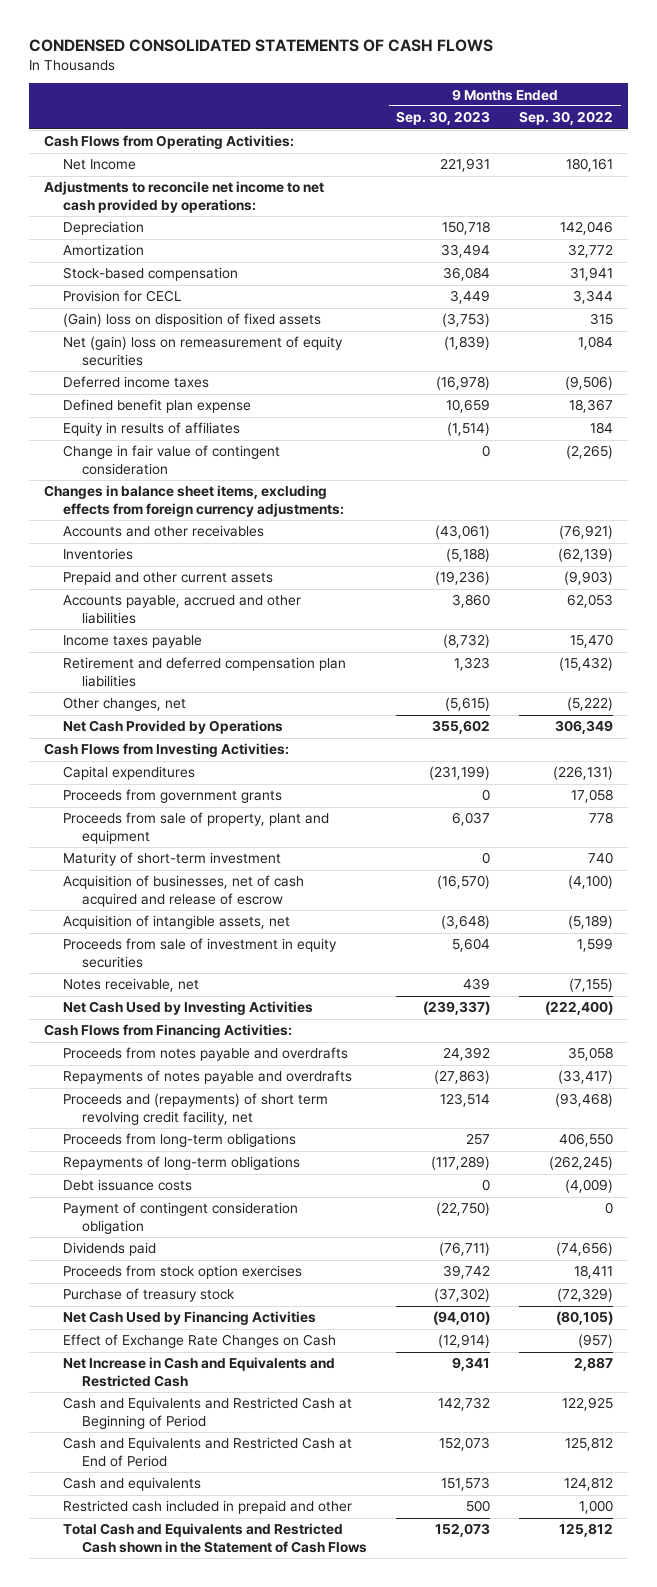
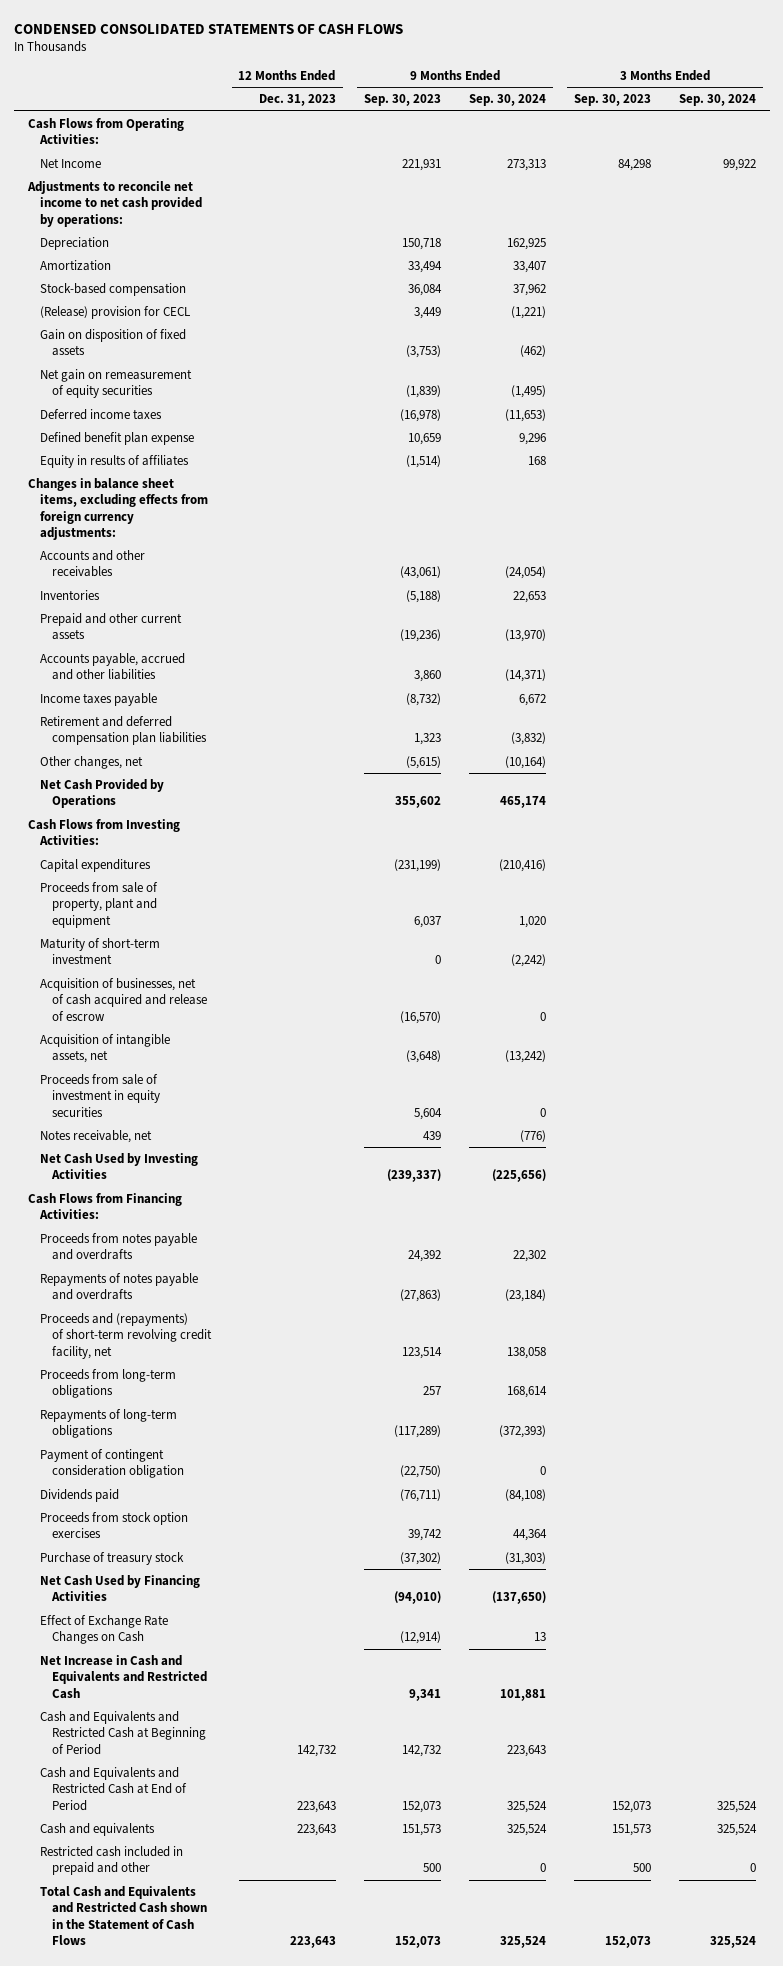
- | 9 Months Ended Sep. 30, 2023 | 9 Months Ended Sep. 30, 2022
+ | 12 Months Ended Dec. 31, 2023 | 9 Months Ended Sep. 30, 2023 | 9 Months Ended Sep. 30, 2024 | 3 Months Ended Sep. 30, 2023 | 3 Months Ended Sep. 30, 2024
- Provision for CECL | 3,449 | 3,344
- (Gain) loss on disposition of fixed assets | (3,753) | 315
- Net (gain) loss on remeasurement of equity securities | (1,839) | 1,084
+ (Release) provision for CECL | | 3,449 | (1,221) | |
+ Gain on disposition of fixed assets | | (3,753) | (462) | |
+ Net gain on remeasurement of equity securities | | (1,839) | (1,495) | |
- Change in fair value of contingent consideration | 0 | (2,265)
- Proceeds from government grants | 0 | 17,058
- Proceeds and (repayments) of short term revolving credit facility, net | 123,514 | (93,468)
+ Proceeds and (repayments) of short-term revolving credit facility, net | | 123,514 | 138,058 | |
- Debt issuance costs | 0 | (4,009)

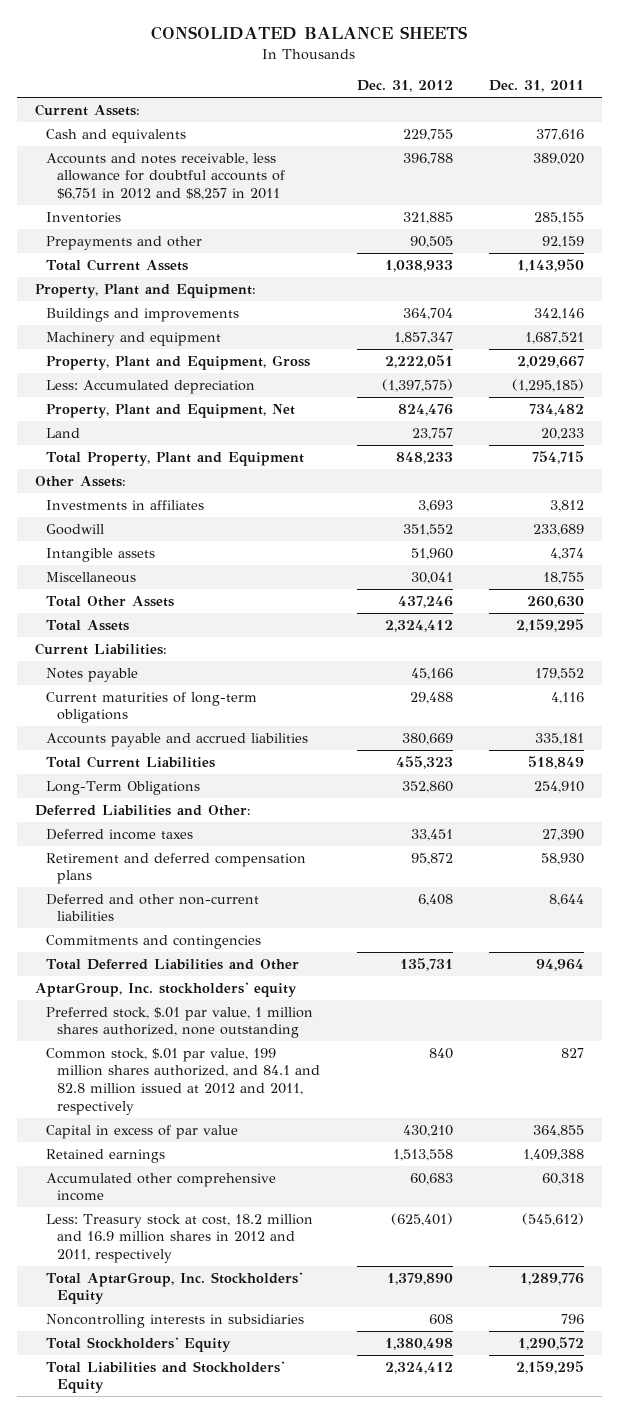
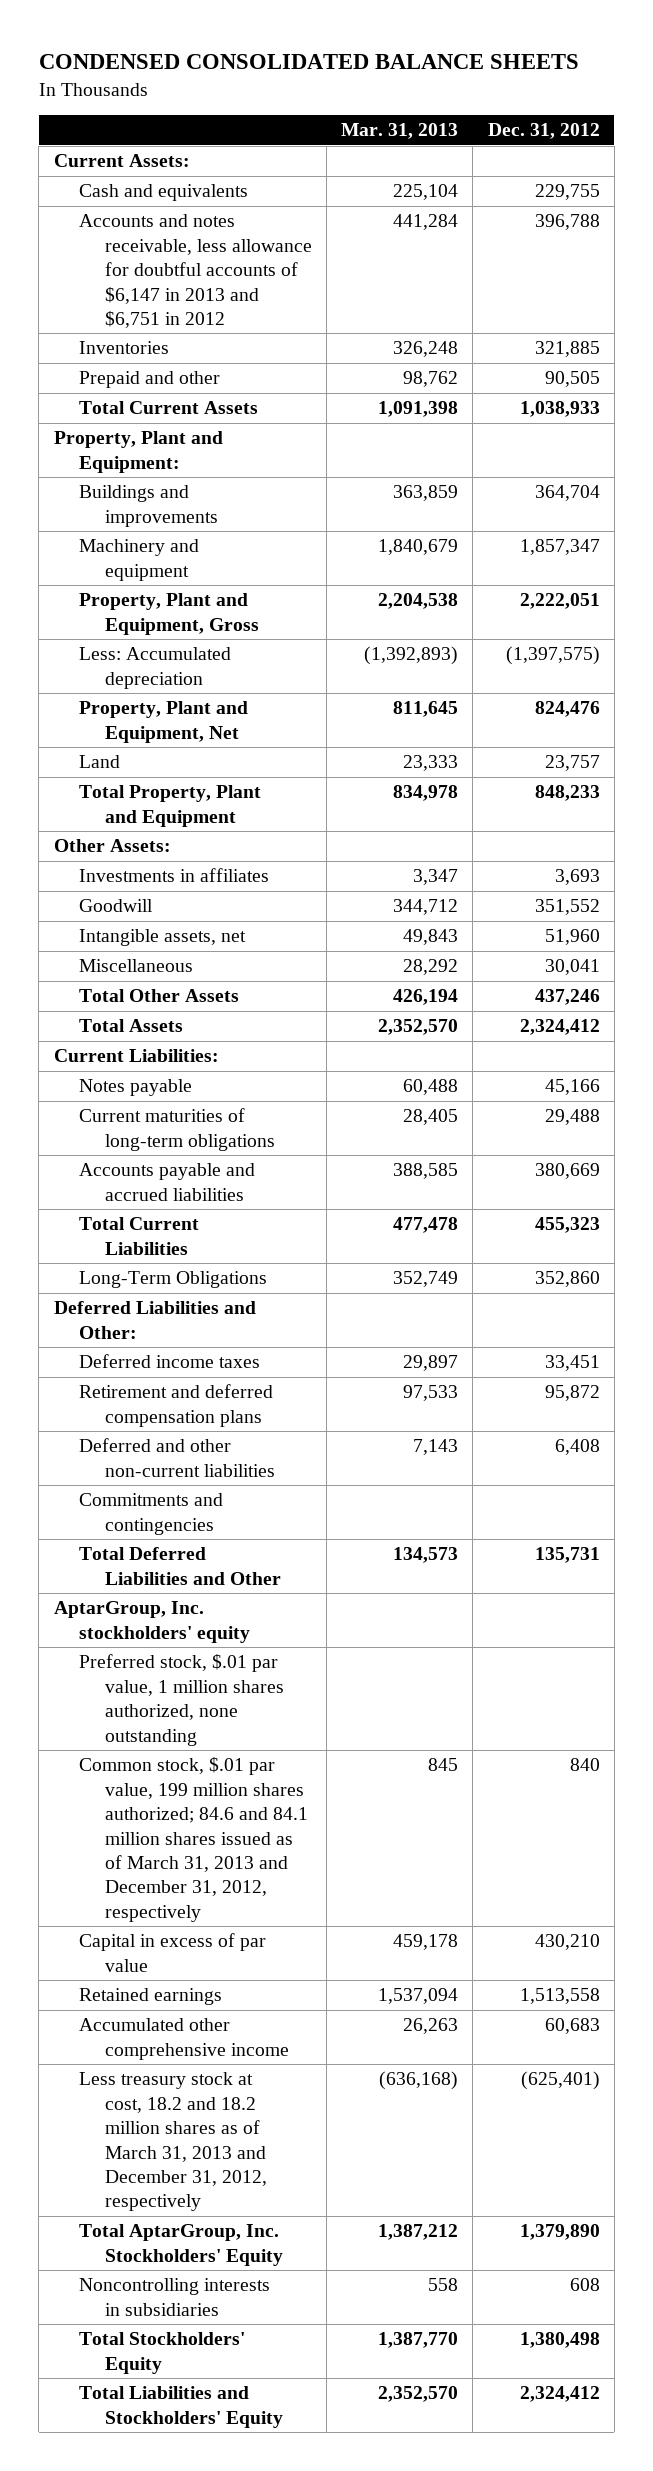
- CONSOLIDATED BALANCE SHEETS
+ CONDENSED CONSOLIDATED BALANCE SHEETS
- | Dec. 31, 2012 | Dec. 31, 2011
+ | Mar. 31, 2013 | Dec. 31, 2012
- Accounts and notes receivable, less allowance for doubtful accounts of $6,751 in 2012 and $8,257 in 2011 | 396,788 | 389,020
+ Accounts and notes receivable, less allowance for doubtful accounts of $6,147 in 2013 and $6,751 in 2012 | 441,284 | 396,788
- Prepayments and other | 90,505 | 92,159
+ Prepaid and other | 98,762 | 90,505
- Intangible assets | 51,960 | 4,374
+ Intangible assets, net | 49,843 | 51,960
- Common stock, $.01 par value, 199 million shares authorized, and 84.1 and 82.8 million issued at 2012 and 2011, respectively | 840 | 827
+ Common stock, $.01 par value, 199 million shares authorized; 84.6 and 84.1 million shares issued as of March 31, 2013 and December 31, 2012, respectively | 845 | 840
- Less: Treasury stock at cost, 18.2 million and 16.9 million shares in 2012 and 2011, respectively | (625,401) | (545,612)
+ Less treasury stock at cost, 18.2 and 18.2 million shares as of March 31, 2013 and December 31, 2012, respectively | (636,168) | (625,401)

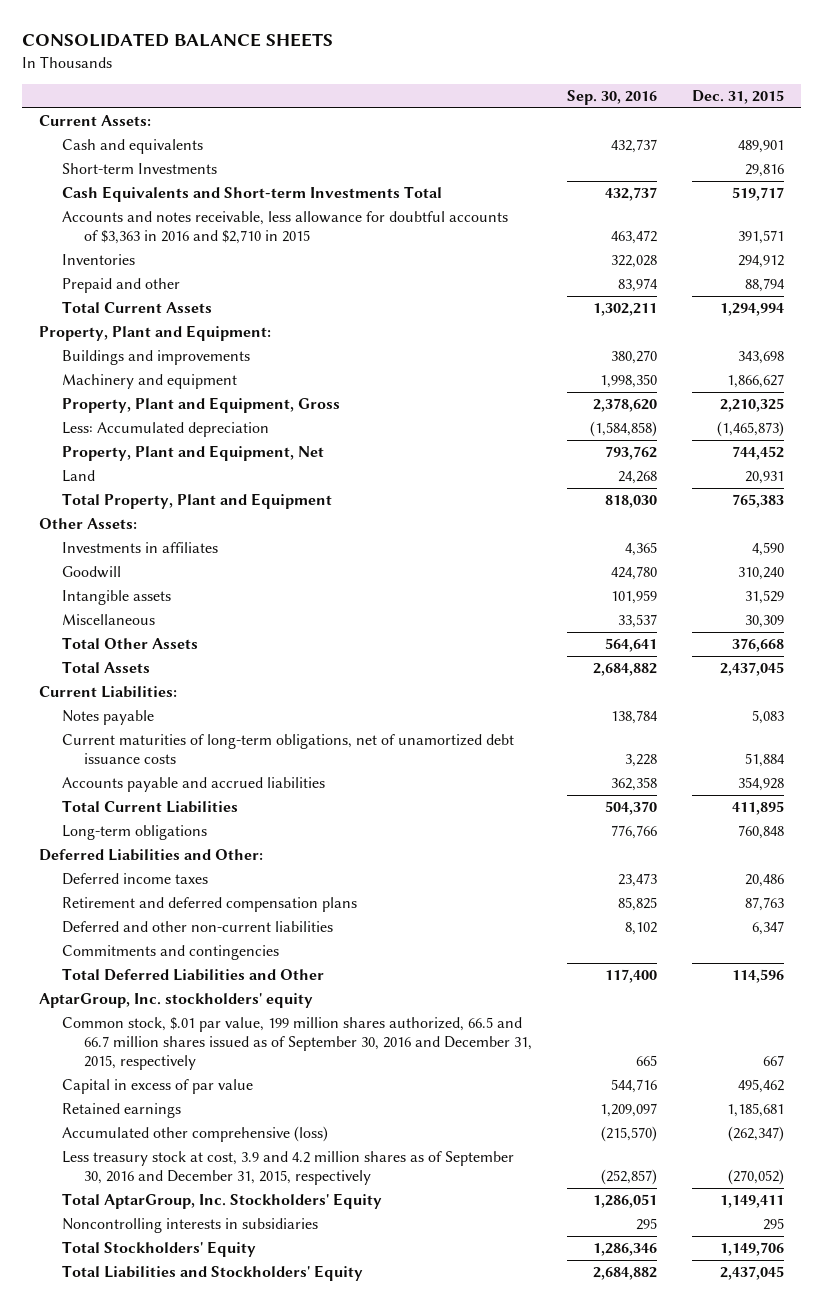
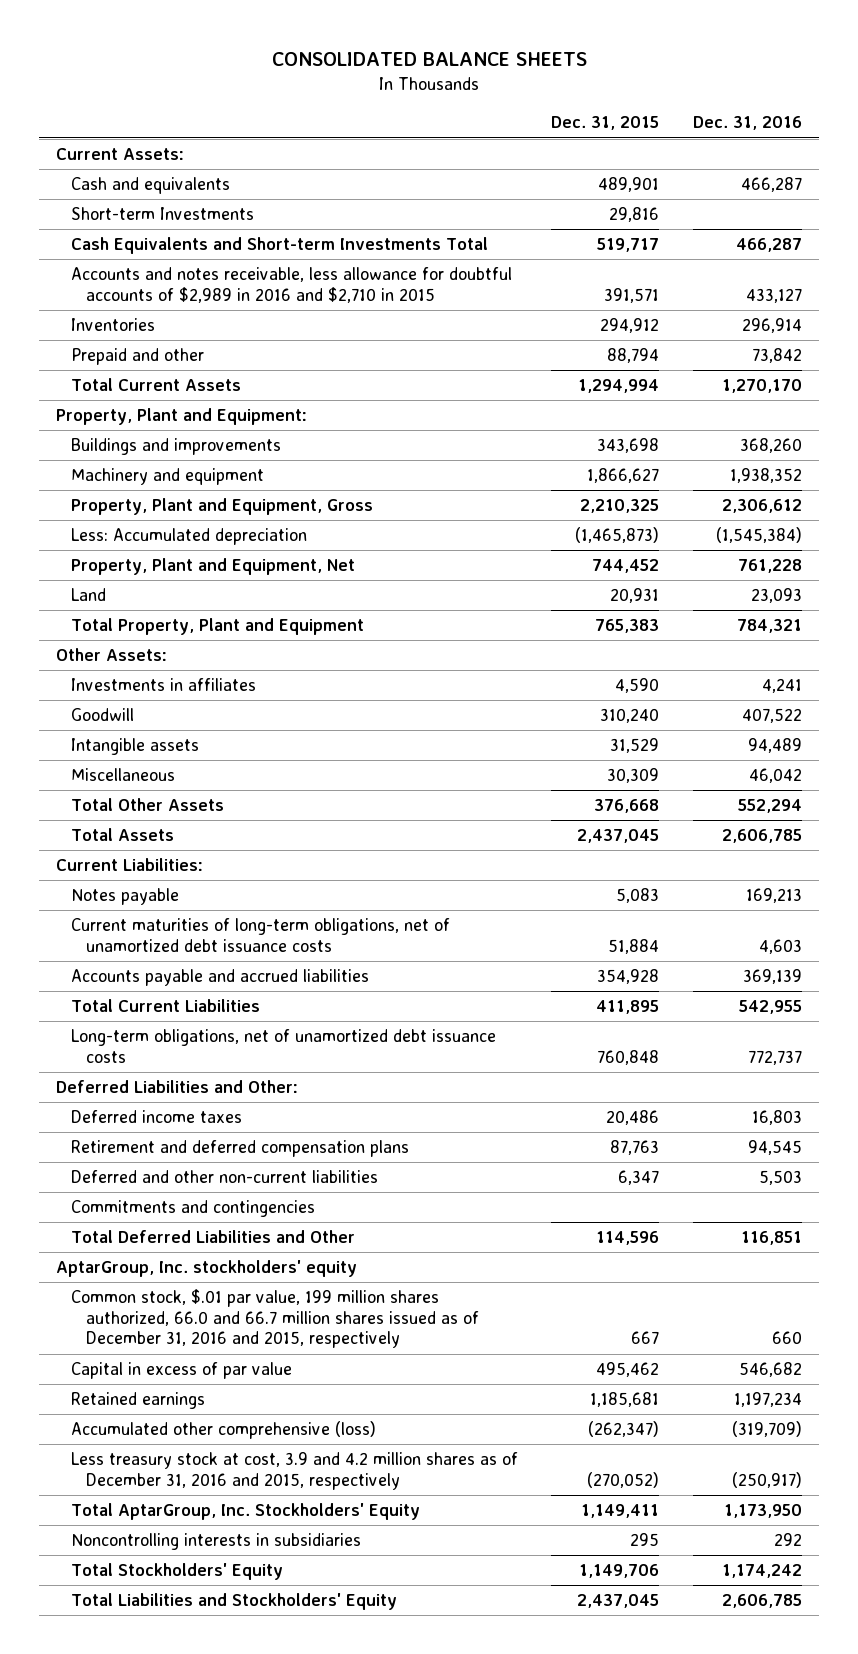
- | Sep. 30, 2016 | Dec. 31, 2015
+ | Dec. 31, 2015 | Dec. 31, 2016
- Accounts and notes receivable, less allowance for doubtful accounts of $3,363 in 2016 and $2,710 in 2015 | 463,472 | 391,571
+ Accounts and notes receivable, less allowance for doubtful accounts of $2,989 in 2016 and $2,710 in 2015 | 391,571 | 433,127
- Long-term obligations | 776,766 | 760,848
+ Long-term obligations, net of unamortized debt issuance costs | 760,848 | 772,737
- Common stock, $.01 par value, 199 million shares authorized, 66.5 and 66.7 million shares issued as of September 30, 2016 and December 31, 2015, respectively | 665 | 667
+ Common stock, $.01 par value, 199 million shares authorized, 66.0 and 66.7 million shares issued as of December 31, 2016 and 2015, respectively | 667 | 660
- Less treasury stock at cost, 3.9 and 4.2 million shares as of September 30, 2016 and December 31, 2015, respectively | (252,857) | (270,052)
+ Less treasury stock at cost, 3.9 and 4.2 million shares as of December 31, 2016 and 2015, respectively | (270,052) | (250,917)

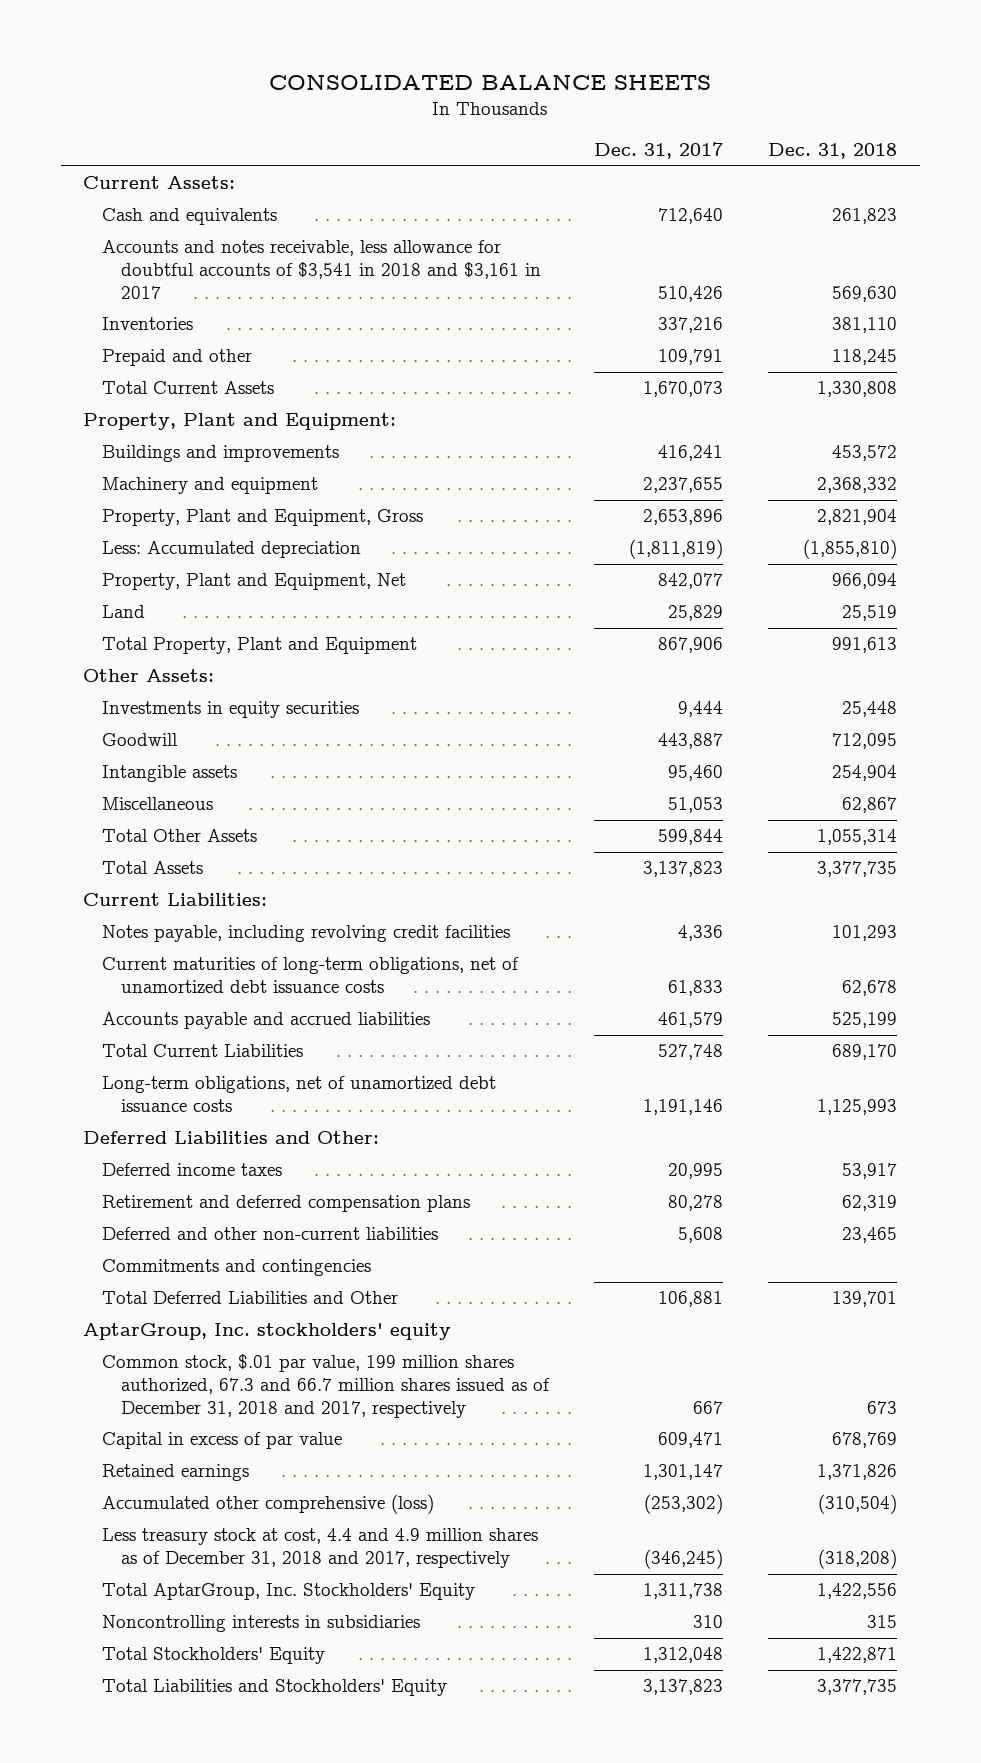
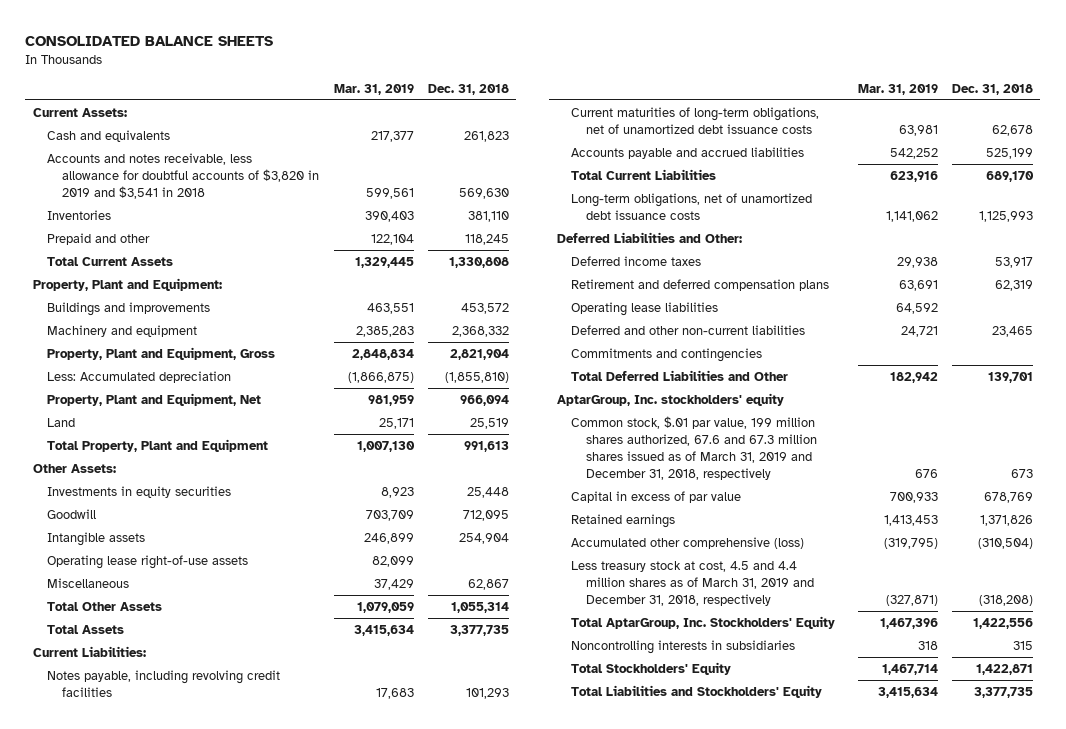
- | Dec. 31, 2017 | Dec. 31, 2018
+ | Mar. 31, 2019 | Dec. 31, 2018
- Accounts and notes receivable, less allowance for doubtful accounts of $3,541 in 2018 and $3,161 in 2017 | 510,426 | 569,630
+ Accounts and notes receivable, less allowance for doubtful accounts of $3,820 in 2019 and $3,541 in 2018 | 599,561 | 569,630
+ Operating lease right-of-use assets | 82,099 |
+ Operating lease liabilities | 64,592 |
- Common stock, $.01 par value, 199 million shares authorized, 67.3 and 66.7 million shares issued as of December 31, 2018 and 2017, respectively | 667 | 673
+ Common stock, $.01 par value, 199 million shares authorized, 67.6 and 67.3 million shares issued as of March 31, 2019 and December 31, 2018, respectively | 676 | 673
- Less treasury stock at cost, 4.4 and 4.9 million shares as of December 31, 2018 and 2017, respectively | (346,245) | (318,208)
+ Less treasury stock at cost, 4.5 and 4.4 million shares as of March 31, 2019 and December 31, 2018, respectively | (327,871) | (318,208)

